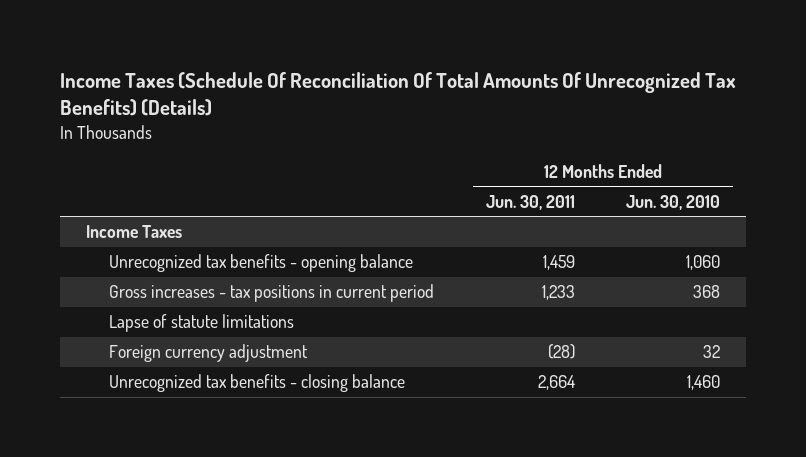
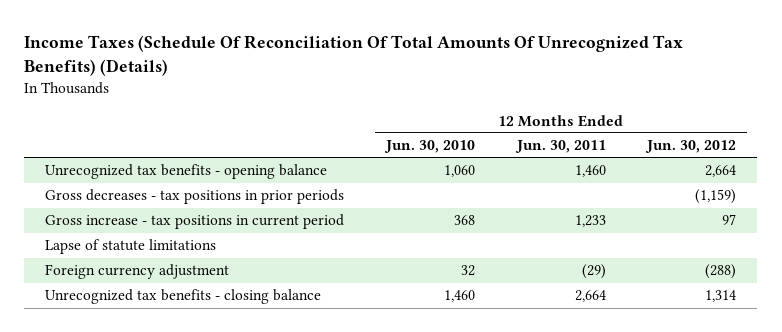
- | 12 Months Ended Jun. 30, 2011 | 12 Months Ended Jun. 30, 2010
+ | 12 Months Ended Jun. 30, 2010 | 12 Months Ended Jun. 30, 2011 | 12 Months Ended Jun. 30, 2012
- Income Taxes
- Unrecognized tax benefits - opening balance | 1,459 | 1,060
- Gross increases - tax positions in current period | 1,233 | 368
+ Unrecognized tax benefits - opening balance | 1,060 | 1,460 | 2,664
+ Gross decreases - tax positions in prior periods | | | (1,159)
+ Gross increase - tax positions in current period | 368 | 1,233 | 97
- Foreign currency adjustment | (28) | 32
+ Foreign currency adjustment | 32 | (29) | (288)

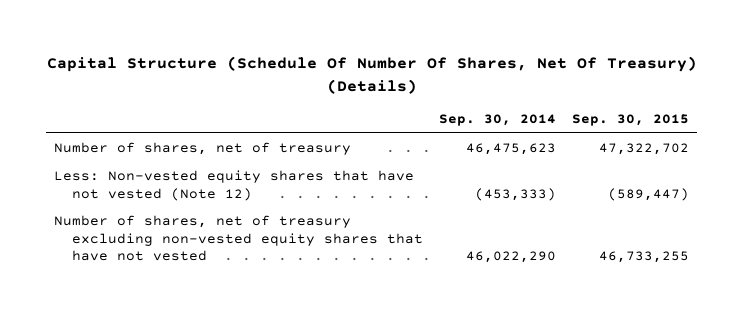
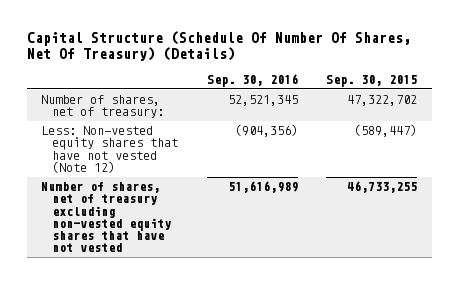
- | Sep. 30, 2014 | Sep. 30, 2015
+ | Sep. 30, 2016 | Sep. 30, 2015
- Number of shares, net of treasury | 46,475,623 | 47,322,702
+ Number of shares, net of treasury: | 52,521,345 | 47,322,702

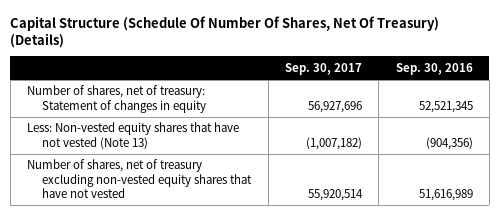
- | Sep. 30, 2016 | Sep. 30, 2015
+ | Sep. 30, 2017 | Sep. 30, 2016
- Number of shares, net of treasury: | 52,521,345 | 47,322,702
- Less: Non-vested equity shares that have not vested (Note 12) | (904,356) | (589,447)
+ Number of shares, net of treasury: Statement of changes in equity | 56,927,696 | 52,521,345
+ Less: Non-vested equity shares that have not vested (Note 13) | (1,007,182) | (904,356)

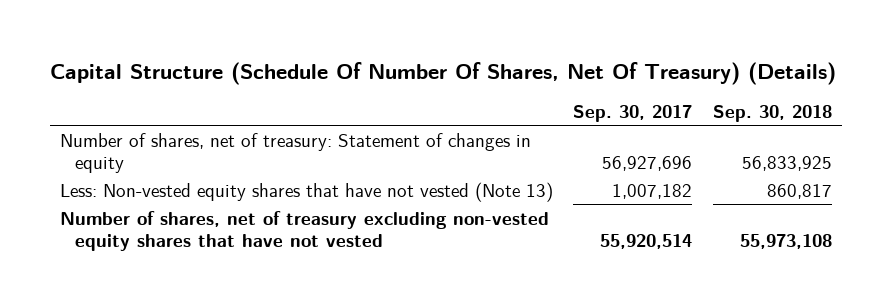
- | Sep. 30, 2017 | Sep. 30, 2016
+ | Sep. 30, 2017 | Sep. 30, 2018
- Less: Non-vested equity shares that have not vested (Note 13) | (1,007,182) | (904,356)
+ Less: Non-vested equity shares that have not vested (Note 13) | 1,007,182 | 860,817

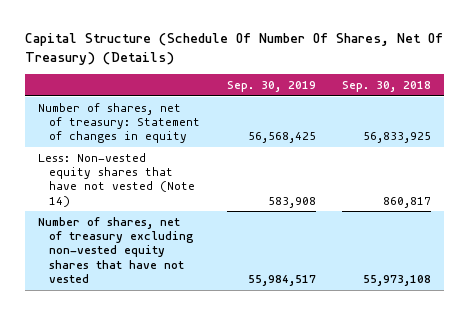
- | Sep. 30, 2017 | Sep. 30, 2018
+ | Sep. 30, 2019 | Sep. 30, 2018
- Less: Non-vested equity shares that have not vested (Note 13) | 1,007,182 | 860,817
+ Less: Non-vested equity shares that have not vested (Note 14) | 583,908 | 860,817

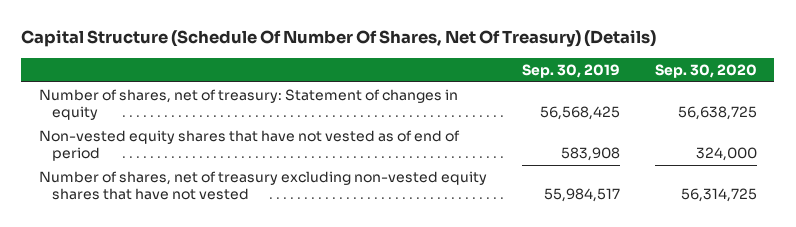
- | Sep. 30, 2019 | Sep. 30, 2018
+ | Sep. 30, 2019 | Sep. 30, 2020
- Less: Non-vested equity shares that have not vested (Note 14) | 583,908 | 860,817
+ Non-vested equity shares that have not vested as of end of period | 583,908 | 324,000

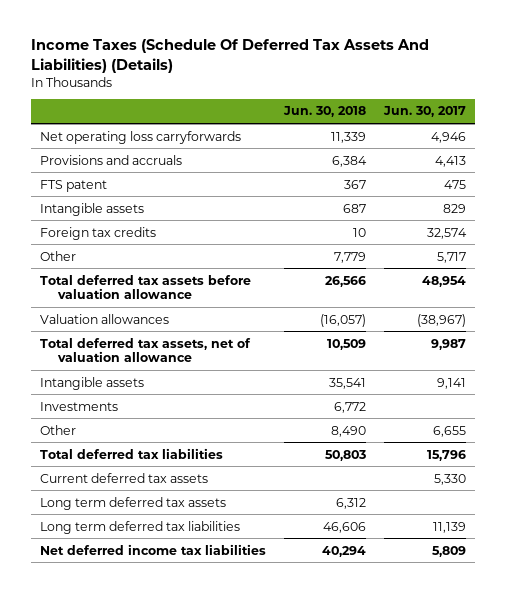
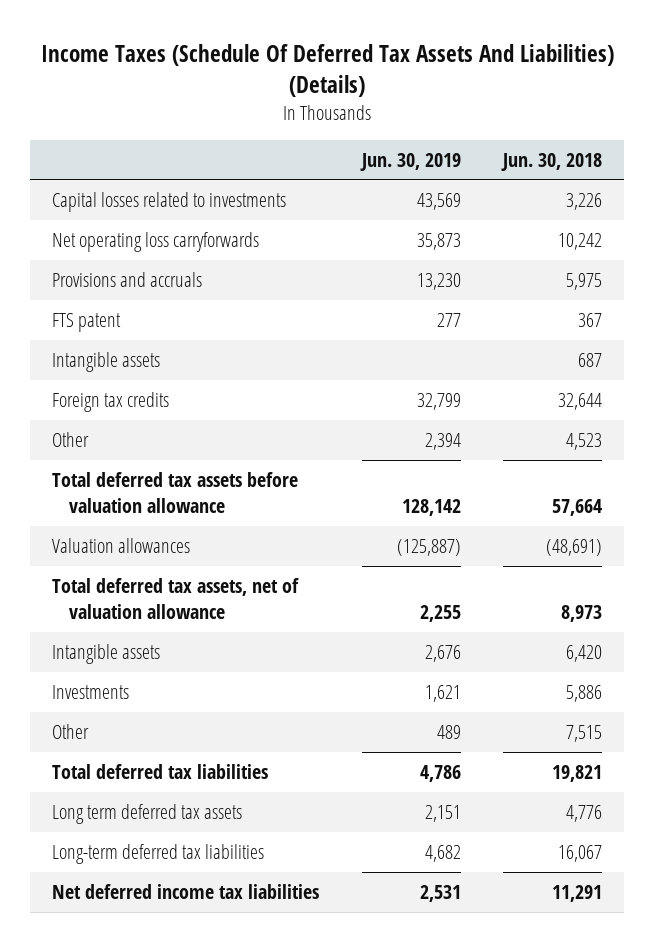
- | Jun. 30, 2018 | Jun. 30, 2017
+ | Jun. 30, 2019 | Jun. 30, 2018
- Net operating loss carryforwards | 11,339 | 4,946
- Provisions and accruals | 6,384 | 4,413
+ Capital losses related to investments | 43,569 | 3,226
+ Net operating loss carryforwards | 35,873 | 10,242
+ Provisions and accruals | 13,230 | 5,975
- Foreign tax credits | 10 | 32,574
- Other | 7,779 | 5,717
- Total deferred tax assets before valuation allowance | 26,566 | 48,954
- Valuation allowances | (16,057) | (38,967)
- Total deferred tax assets, net of valuation allowance | 10,509 | 9,987
- Intangible assets | 35,541 | 9,141
- Investments | 6,772 |
- Other | 8,490 | 6,655
- Total deferred tax liabilities | 50,803 | 15,796
- Current deferred tax assets | | 5,330
- Long term deferred tax assets | 6,312 |
- Long term deferred tax liabilities | 46,606 | 11,139
- Net deferred income tax liabilities | 40,294 | 5,809
+ Foreign tax credits | 32,799 | 32,644
+ Other | 2,394 | 4,523
+ Total deferred tax assets before valuation allowance | 128,142 | 57,664
+ Valuation allowances | (125,887) | (48,691)
+ Total deferred tax assets, net of valuation allowance | 2,255 | 8,973
+ Intangible assets | 2,676 | 6,420
+ Investments | 1,621 | 5,886
+ Other | 489 | 7,515
+ Total deferred tax liabilities | 4,786 | 19,821
+ Long term deferred tax assets | 2,151 | 4,776
+ Long-term deferred tax liabilities | 4,682 | 16,067
+ Net deferred income tax liabilities | 2,531 | 11,291

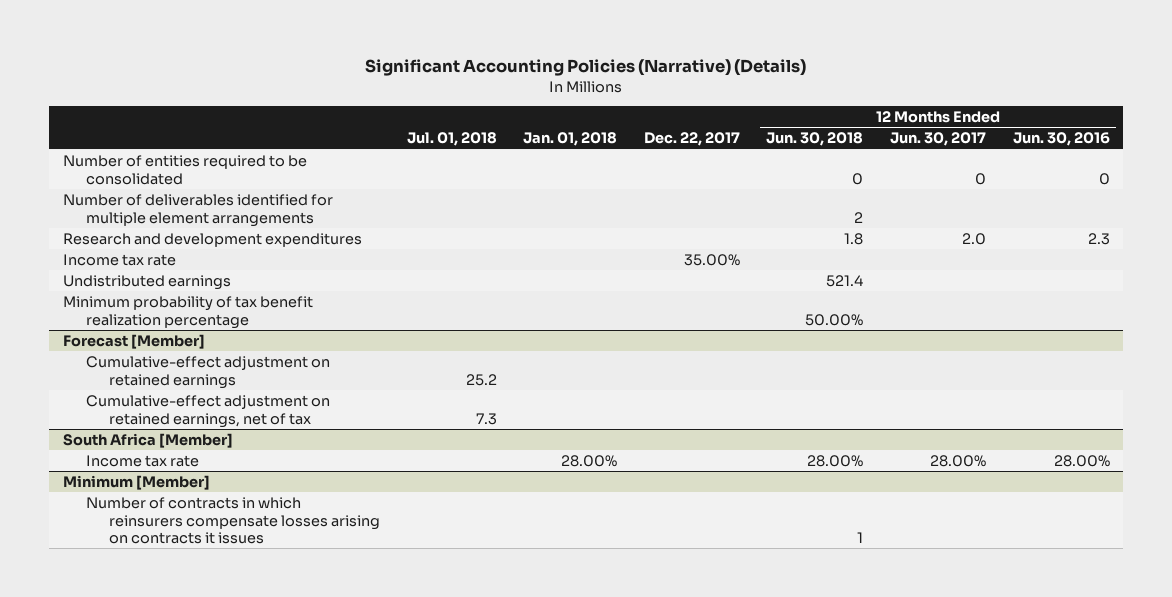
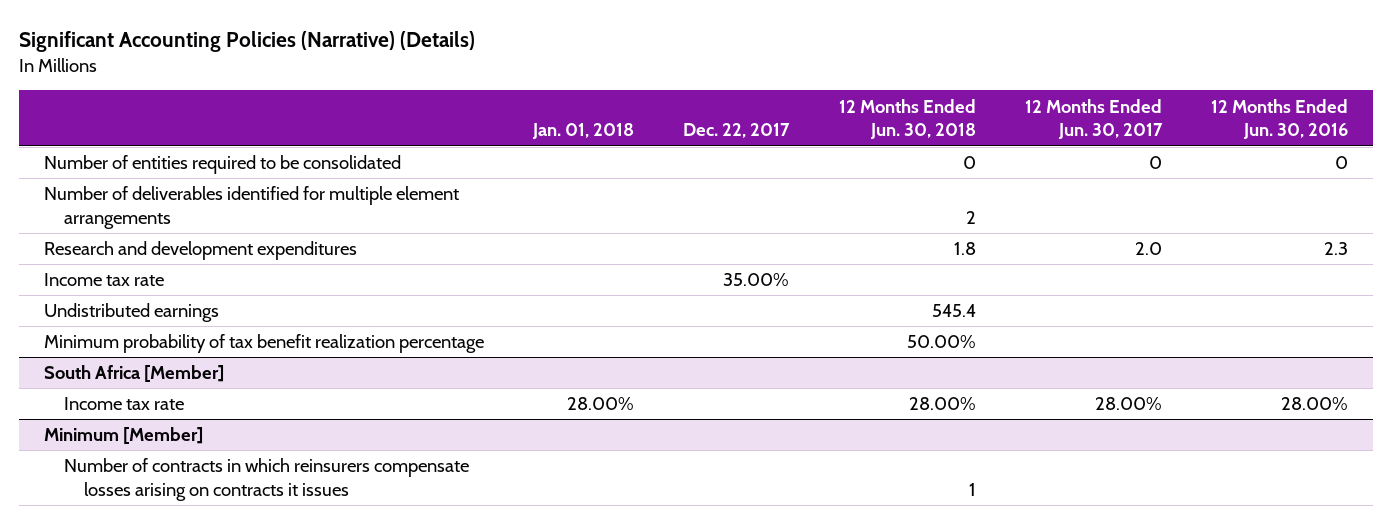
- | Jul. 01, 2018 | Jan. 01, 2018 | Dec. 22, 2017 | 12 Months Ended Jun. 30, 2018 | 12 Months Ended Jun. 30, 2017 | 12 Months Ended Jun. 30, 2016
+ | Jan. 01, 2018 | Dec. 22, 2017 | 12 Months Ended Jun. 30, 2018 | 12 Months Ended Jun. 30, 2017 | 12 Months Ended Jun. 30, 2016
- Undistributed earnings | | | | 521.4 | |
+ Undistributed earnings | | | 545.4 | |
- Forecast [Member]
- Cumulative-effect adjustment on retained earnings | 25.2 | | | | |
- Cumulative-effect adjustment on retained earnings, net of tax | 7.3 | | | | |

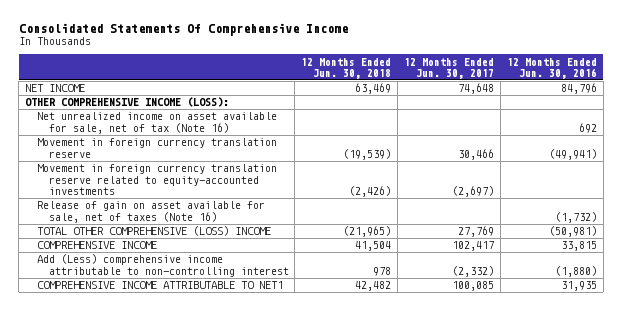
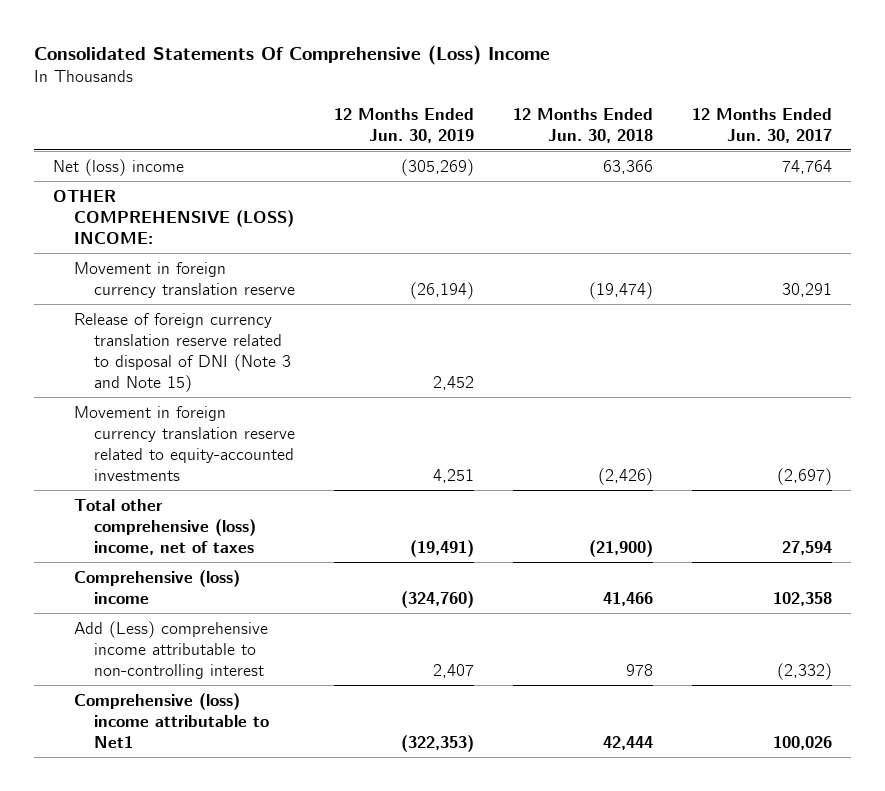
- Consolidated Statements Of Comprehensive Income
+ Consolidated Statements Of Comprehensive (Loss) Income
- | 12 Months Ended Jun. 30, 2018 | 12 Months Ended Jun. 30, 2017 | 12 Months Ended Jun. 30, 2016
+ | 12 Months Ended Jun. 30, 2019 | 12 Months Ended Jun. 30, 2018 | 12 Months Ended Jun. 30, 2017
- NET INCOME | 63,469 | 74,648 | 84,796
- OTHER COMPREHENSIVE INCOME (LOSS):
- Net unrealized income on asset available for sale, net of tax (Note 16) | | | 692
- Movement in foreign currency translation reserve | (19,539) | 30,466 | (49,941)
+ Net (loss) income | (305,269) | 63,366 | 74,764
+ OTHER COMPREHENSIVE (LOSS) INCOME:
+ Movement in foreign currency translation reserve | (26,194) | (19,474) | 30,291
+ Release of foreign currency translation reserve related to disposal of DNI (Note 3 and Note 15) | 2,452 | |
- Release of gain on asset available for sale, net of taxes (Note 16) | | | (1,732)
- TOTAL OTHER COMPREHENSIVE (LOSS) INCOME | (21,965) | 27,769 | (50,981)
- COMPREHENSIVE INCOME | 41,504 | 102,417 | 33,815
+ Total other comprehensive (loss) income, net of taxes | (19,491) | (21,900) | 27,594
+ Comprehensive (loss) income | (324,760) | 41,466 | 102,358
- COMPREHENSIVE INCOME ATTRIBUTABLE TO NET1 | 42,482 | 100,085 | 31,935
+ Comprehensive (loss) income attributable to Net1 | (322,353) | 42,444 | 100,026

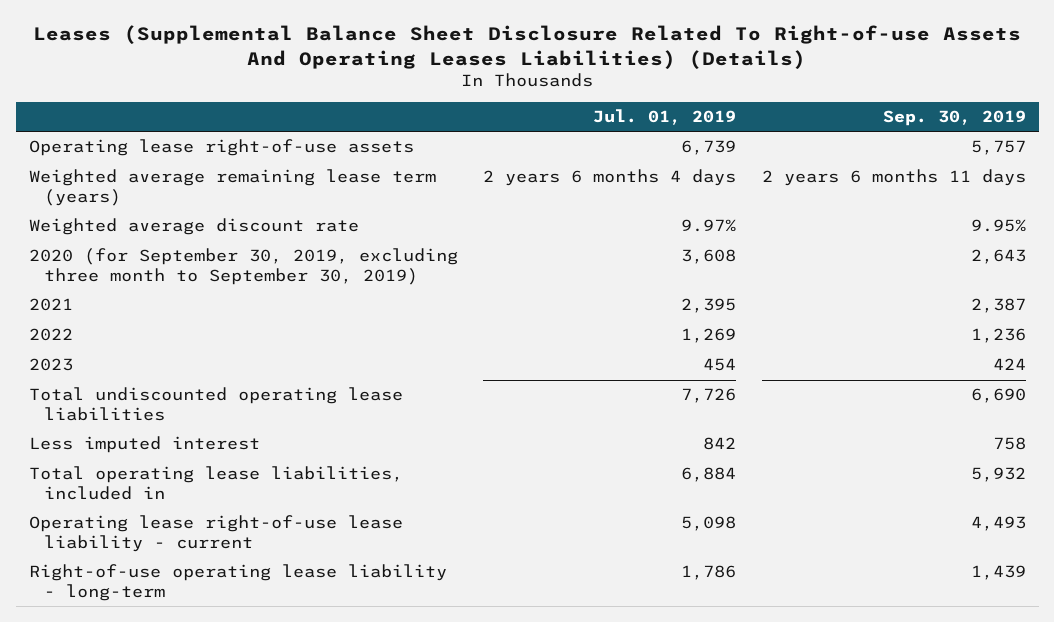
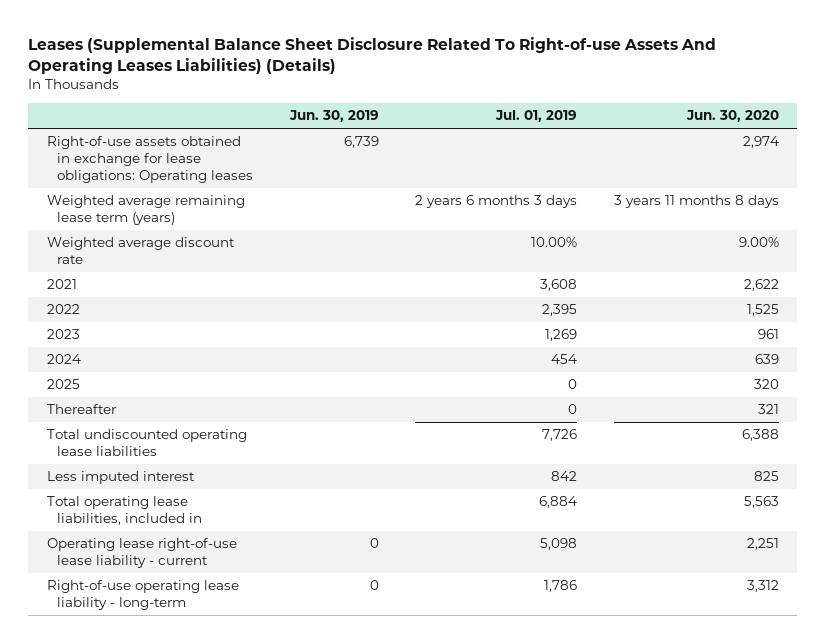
- | Jul. 01, 2019 | Sep. 30, 2019
+ | Jun. 30, 2019 | Jul. 01, 2019 | Jun. 30, 2020
- Operating lease right-of-use assets | 6,739 | 5,757
- Weighted average remaining lease term (years) | 2 years 6 months 4 days | 2 years 6 months 11 days
- Weighted average discount rate | 9.97% | 9.95%
- 2020 (for September 30, 2019, excluding three month to September 30, 2019) | 3,608 | 2,643
- 2021 | 2,395 | 2,387
- 2022 | 1,269 | 1,236
- 2023 | 454 | 424
+ Right-of-use assets obtained in exchange for lease obligations: Operating leases | 6,739 | | 2,974
+ Weighted average remaining lease term (years) | | 2 years 6 months 3 days | 3 years 11 months 8 days
+ Weighted average discount rate | | 10.00% | 9.00%
+ 2021 | | 3,608 | 2,622
+ 2022 | | 2,395 | 1,525
+ 2023 | | 1,269 | 961
+ 2024 | | 454 | 639
+ 2025 | | 0 | 320
+ Thereafter | | 0 | 321

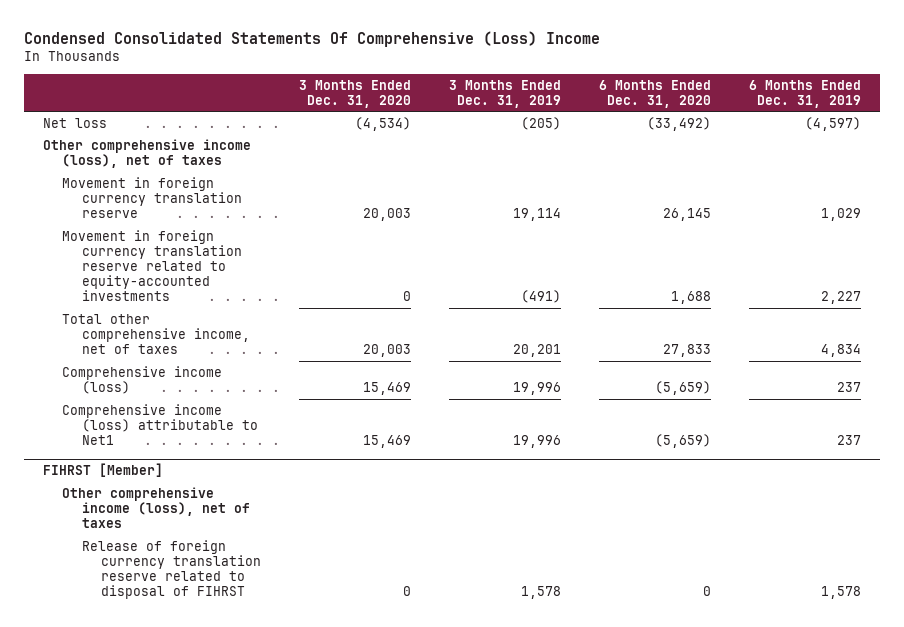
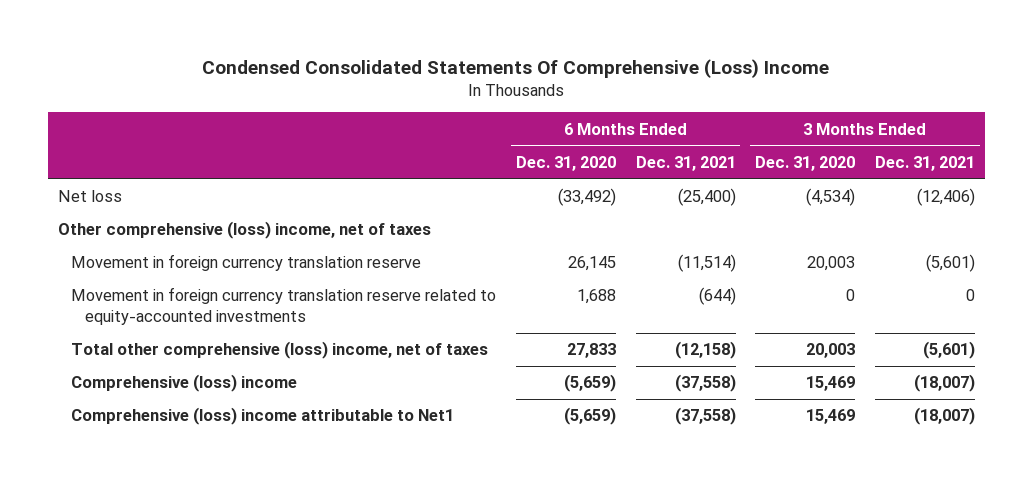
- | 3 Months Ended Dec. 31, 2020 | 3 Months Ended Dec. 31, 2019 | 6 Months Ended Dec. 31, 2020 | 6 Months Ended Dec. 31, 2019
+ | 6 Months Ended Dec. 31, 2020 | 6 Months Ended Dec. 31, 2021 | 3 Months Ended Dec. 31, 2020 | 3 Months Ended Dec. 31, 2021
- Other comprehensive income (loss), net of taxes
+ Other comprehensive (loss) income, net of taxes
- Total other comprehensive income, net of taxes | 20,003 | 20,201 | 27,833 | 4,834
- Comprehensive income (loss) | 15,469 | 19,996 | (5,659) | 237
- Comprehensive income (loss) attributable to Net1 | 15,469 | 19,996 | (5,659) | 237
- FIHRST [Member]
- Other comprehensive income (loss), net of taxes
- Release of foreign currency translation reserve related to disposal of FIHRST | 0 | 1,578 | 0 | 1,578
+ Total other comprehensive (loss) income, net of taxes | 27,833 | (12,158) | 20,003 | (5,601)
+ Comprehensive (loss) income | (5,659) | (37,558) | 15,469 | (18,007)
+ Comprehensive (loss) income attributable to Net1 | (5,659) | (37,558) | 15,469 | (18,007)

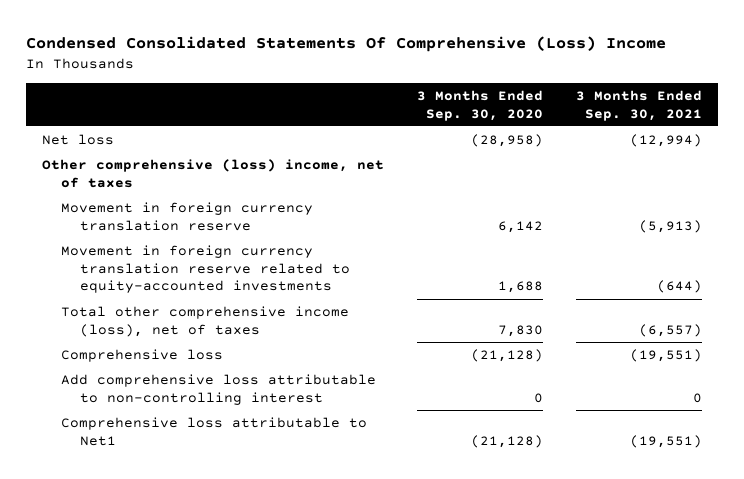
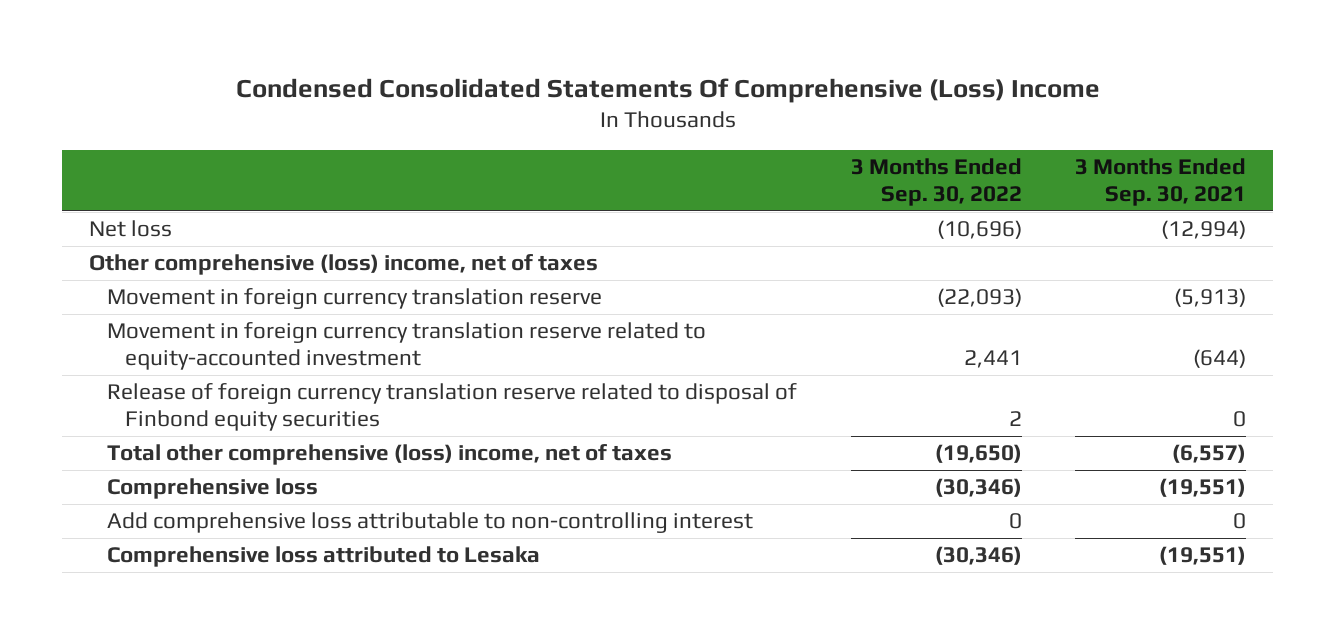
- | 3 Months Ended Sep. 30, 2020 | 3 Months Ended Sep. 30, 2021
+ | 3 Months Ended Sep. 30, 2022 | 3 Months Ended Sep. 30, 2021
- Movement in foreign currency translation reserve related to equity-accounted investments | 1,688 | (644)
- Total other comprehensive income (loss), net of taxes | 7,830 | (6,557)
+ Movement in foreign currency translation reserve related to equity-accounted investment | 2,441 | (644)
+ Release of foreign currency translation reserve related to disposal of Finbond equity securities | 2 | 0
+ Total other comprehensive (loss) income, net of taxes | (19,650) | (6,557)
- Comprehensive loss attributable to Net1 | (21,128) | (19,551)
+ Comprehensive loss attributed to Lesaka | (30,346) | (19,551)

